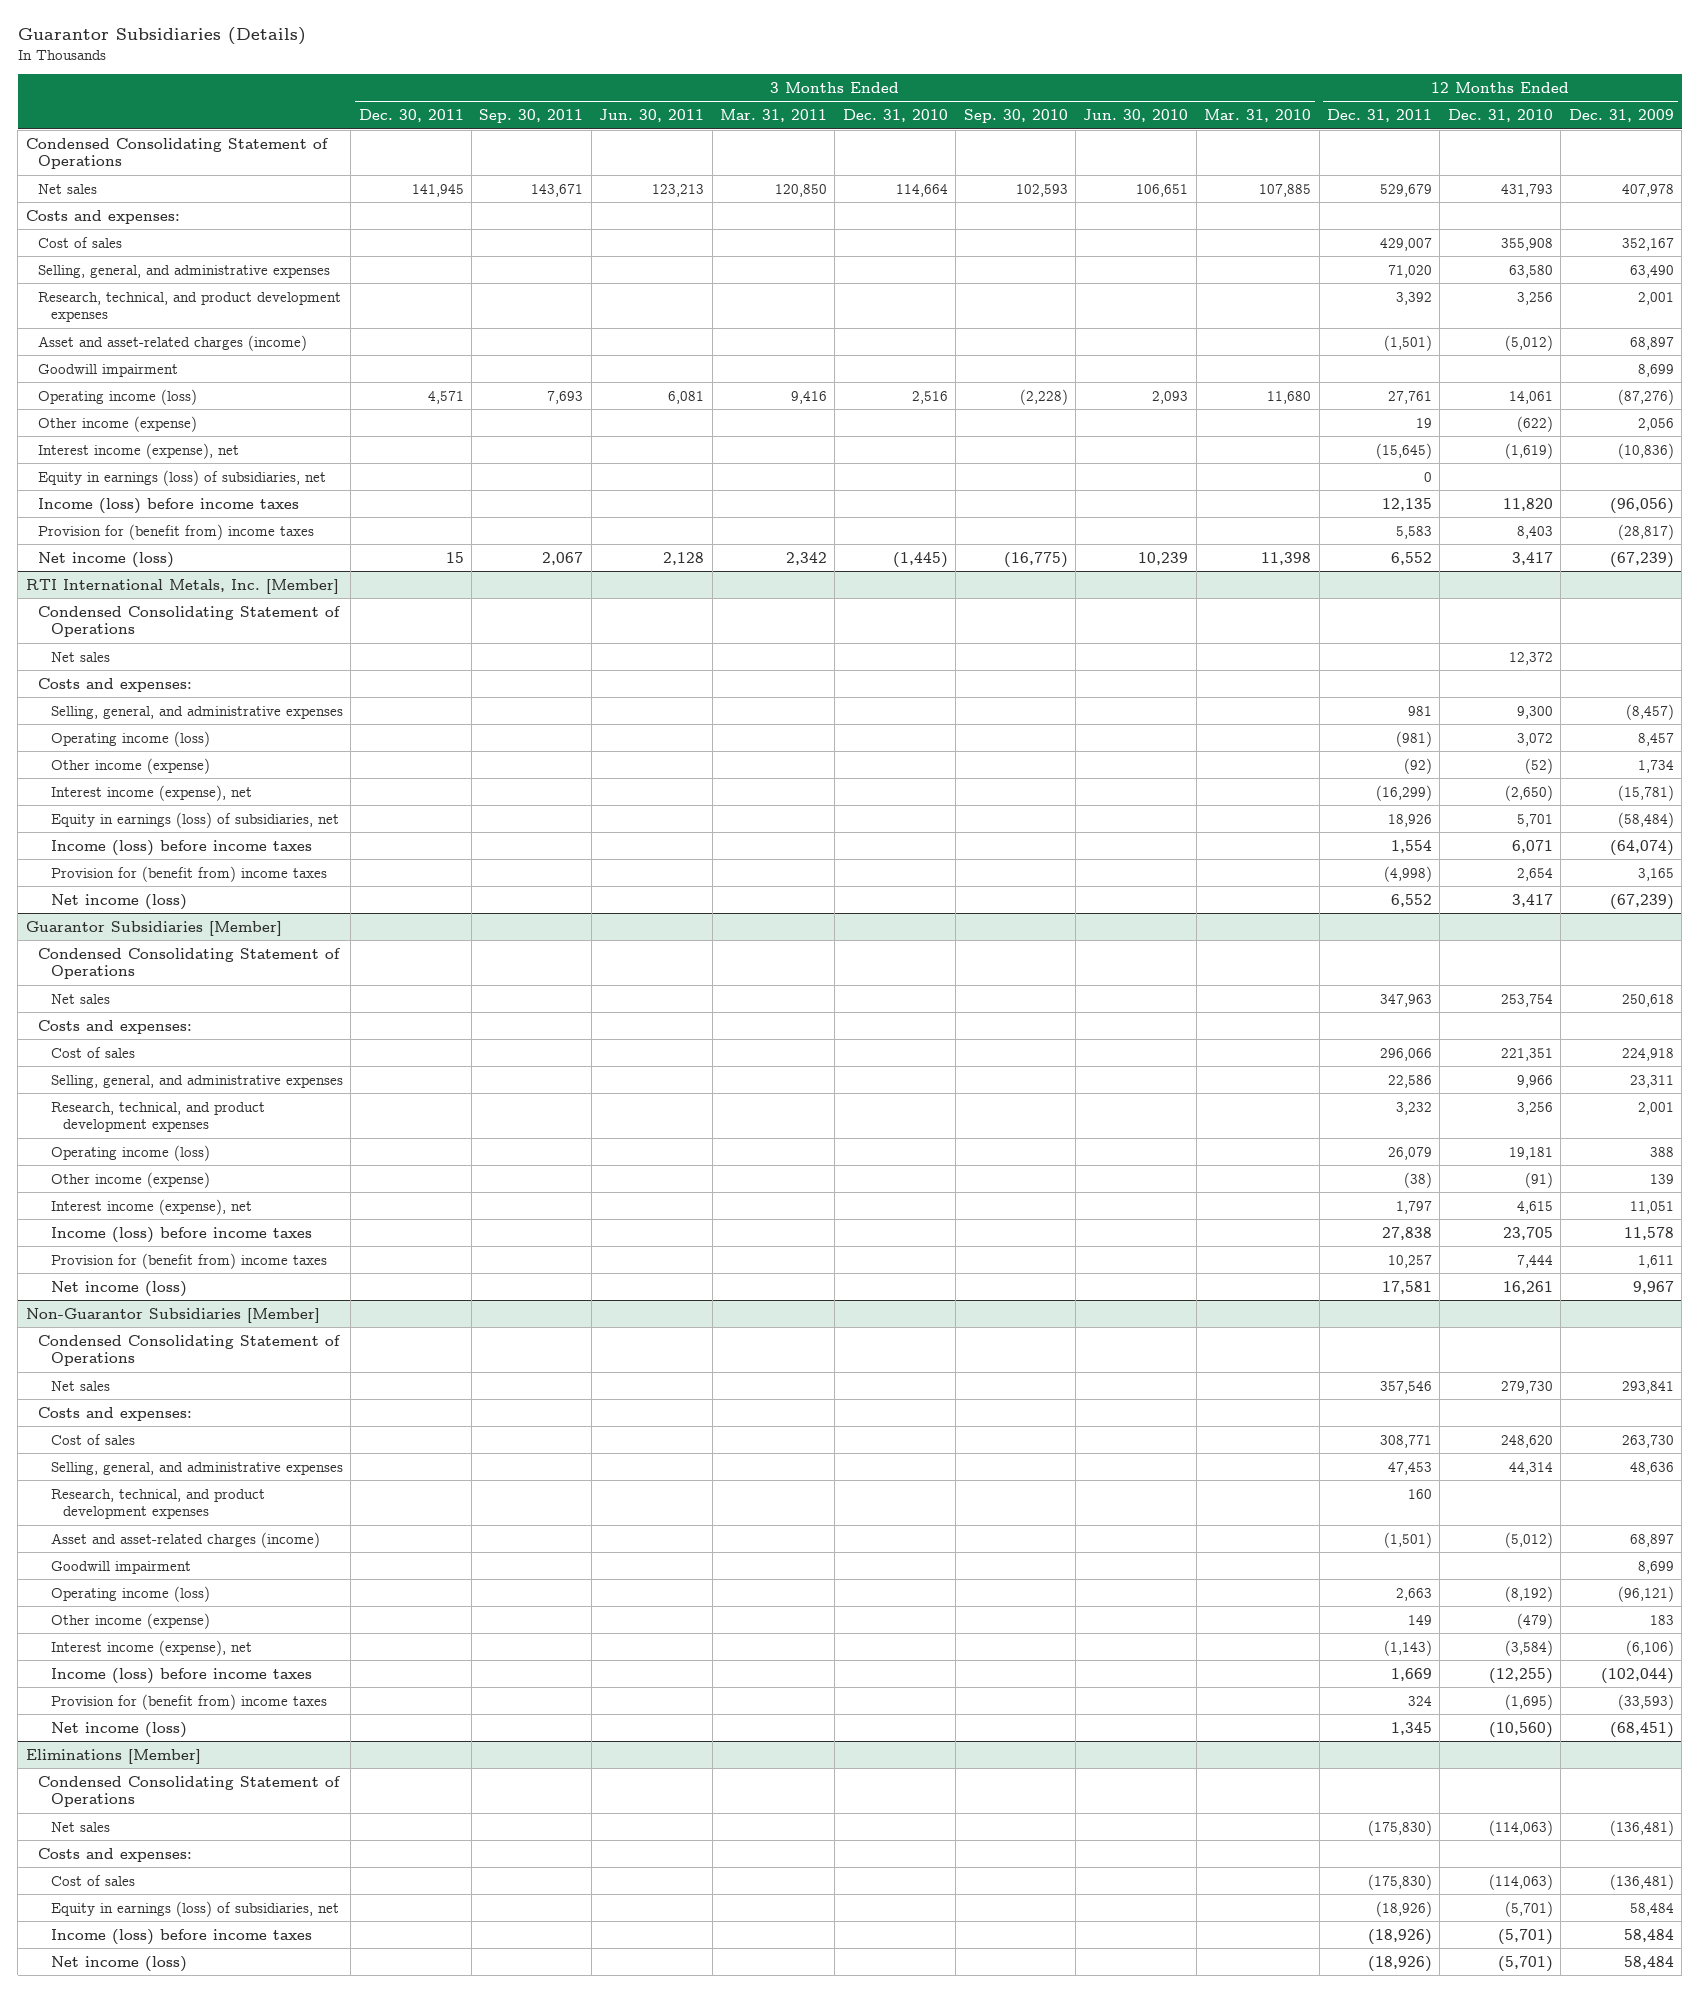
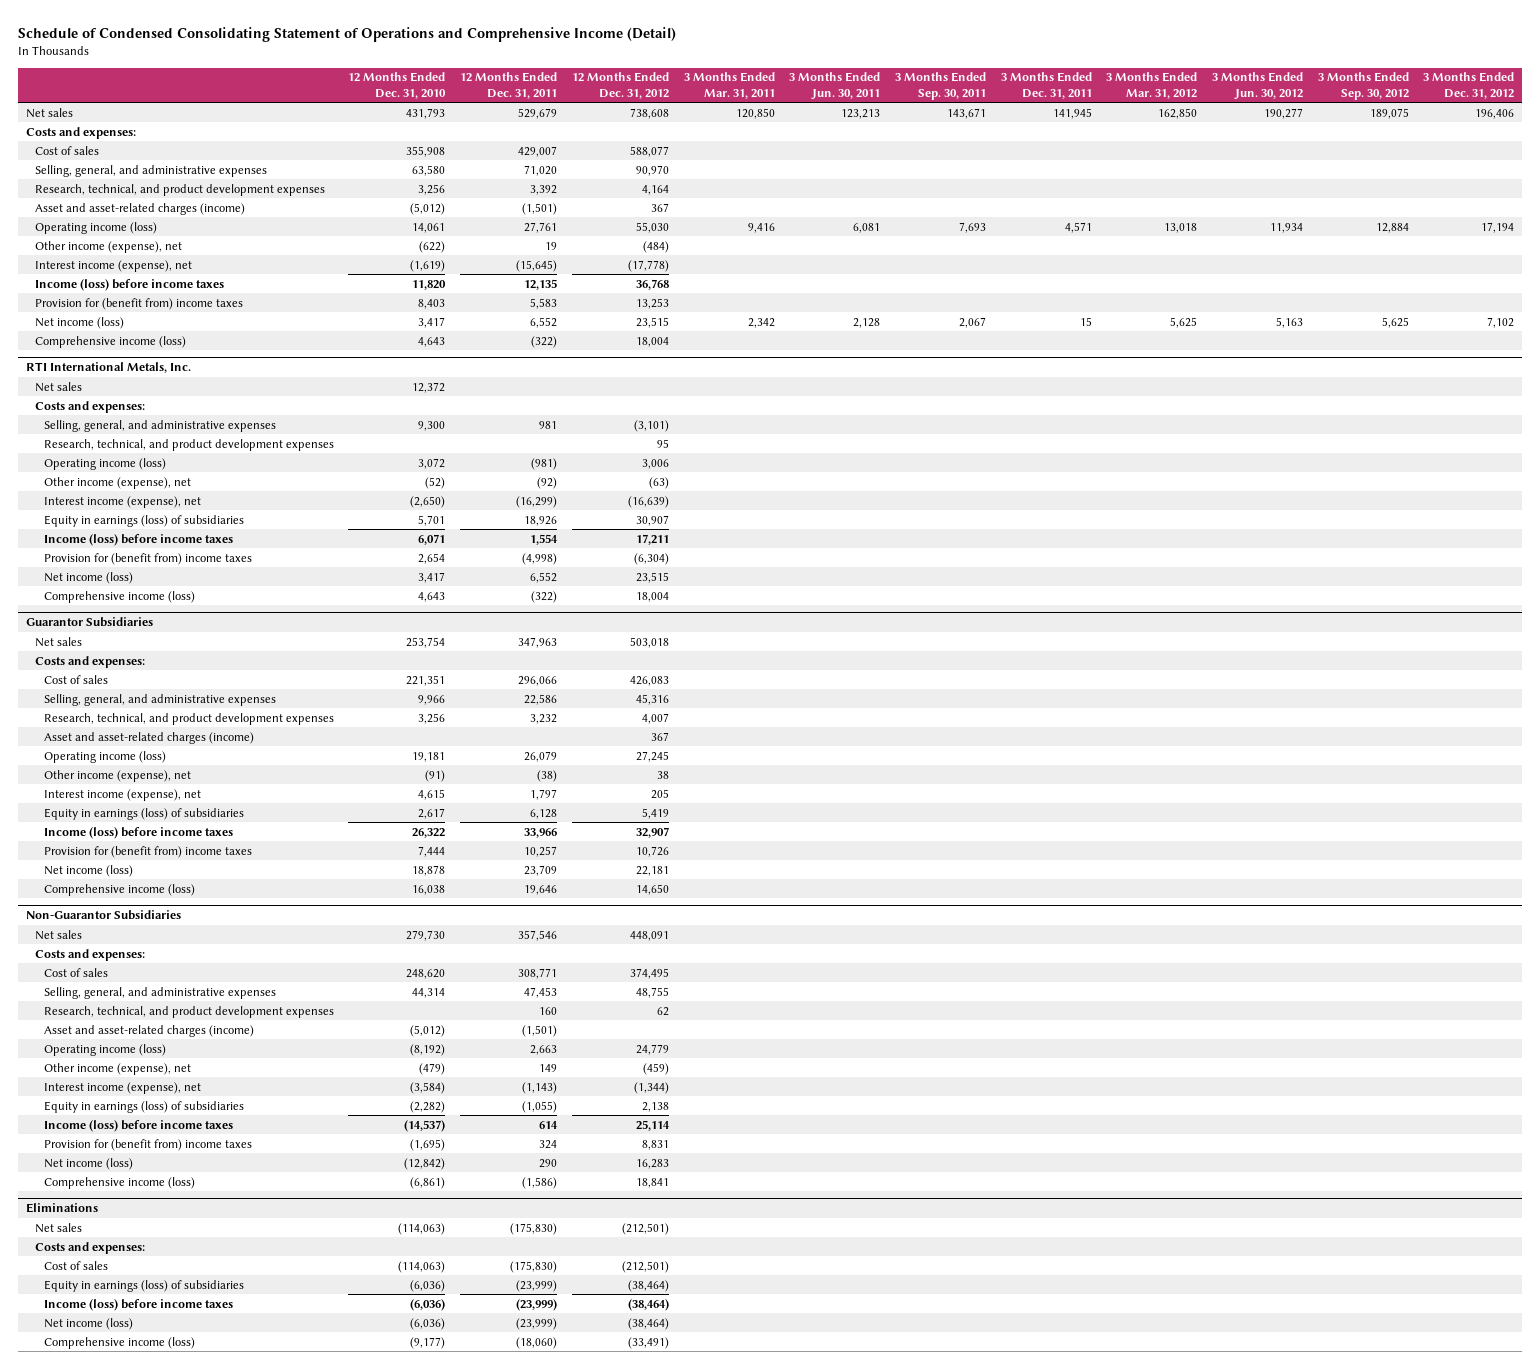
- Guarantor Subsidiaries (Details)
+ Schedule of Condensed Consolidating Statement of Operations and Comprehensive Income (Detail)
- | 3 Months Ended Dec. 30, 2011 | 3 Months Ended Sep. 30, 2011 | 3 Months Ended Jun. 30, 2011 | 3 Months Ended Mar. 31, 2011 | 3 Months Ended Dec. 31, 2010 | 3 Months Ended Sep. 30, 2010 | 3 Months Ended Jun. 30, 2010 | 3 Months Ended Mar. 31, 2010 | 12 Months Ended Dec. 31, 2011 | 12 Months Ended Dec. 31, 2010 | 12 Months Ended Dec. 31, 2009
+ | 12 Months Ended Dec. 31, 2010 | 12 Months Ended Dec. 31, 2011 | 12 Months Ended Dec. 31, 2012 | 3 Months Ended Mar. 31, 2011 | 3 Months Ended Jun. 30, 2011 | 3 Months Ended Sep. 30, 2011 | 3 Months Ended Dec. 31, 2011 | 3 Months Ended Mar. 31, 2012 | 3 Months Ended Jun. 30, 2012 | 3 Months Ended Sep. 30, 2012 | 3 Months Ended Dec. 31, 2012
- Condensed Consolidating Statement of Operations
- Goodwill impairment | | | | | | | | | | | 8,699
- Other income (expense) | | | | | | | | | 19 | (622) | 2,056
+ Other income (expense), net | (622) | 19 | (484) | | | | | | | |
- Equity in earnings (loss) of subsidiaries, net | | | | | | | | | 0 | |
- RTI International Metals, Inc. [Member]
- Condensed Consolidating Statement of Operations
+ Comprehensive income (loss) | 4,643 | (322) | 18,004 | | | | | | | |
+ RTI International Metals, Inc.
+ Research, technical, and product development expenses | | | 95 | | | | | | | |
- Other income (expense) | | | | | | | | | (92) | (52) | 1,734
+ Other income (expense), net | (52) | (92) | (63) | | | | | | | |
- Equity in earnings (loss) of subsidiaries, net | | | | | | | | | 18,926 | 5,701 | (58,484)
+ Equity in earnings (loss) of subsidiaries | 5,701 | 18,926 | 30,907 | | | | | | | |
- Guarantor Subsidiaries [Member]
- Condensed Consolidating Statement of Operations
+ Comprehensive income (loss) | 4,643 | (322) | 18,004 | | | | | | | |
+ Guarantor Subsidiaries
+ Asset and asset-related charges (income) | | | 367 | | | | | | | |
- Other income (expense) | | | | | | | | | (38) | (91) | 139
+ Other income (expense), net | (91) | (38) | 38 | | | | | | | |
- Income (loss) before income taxes | | | | | | | | | 27,838 | 23,705 | 11,578
+ Equity in earnings (loss) of subsidiaries | 2,617 | 6,128 | 5,419 | | | | | | | |
+ Income (loss) before income taxes | 26,322 | 33,966 | 32,907 | | | | | | | |
- Net income (loss) | | | | | | | | | 17,581 | 16,261 | 9,967
- Non-Guarantor Subsidiaries [Member]
- Condensed Consolidating Statement of Operations
+ Net income (loss) | 18,878 | 23,709 | 22,181 | | | | | | | |
+ Comprehensive income (loss) | 16,038 | 19,646 | 14,650 | | | | | | | |
+ Non-Guarantor Subsidiaries
- Goodwill impairment | | | | | | | | | | | 8,699
- Other income (expense) | | | | | | | | | 149 | (479) | 183
+ Other income (expense), net | (479) | 149 | (459) | | | | | | | |
- Income (loss) before income taxes | | | | | | | | | 1,669 | (12,255) | (102,044)
+ Equity in earnings (loss) of subsidiaries | (2,282) | (1,055) | 2,138 | | | | | | | |
+ Income (loss) before income taxes | (14,537) | 614 | 25,114 | | | | | | | |
- Net income (loss) | | | | | | | | | 1,345 | (10,560) | (68,451)
- Eliminations [Member]
- Condensed Consolidating Statement of Operations
+ Net income (loss) | (12,842) | 290 | 16,283 | | | | | | | |
+ Comprehensive income (loss) | (6,861) | (1,586) | 18,841 | | | | | | | |
+ Eliminations
- Equity in earnings (loss) of subsidiaries, net | | | | | | | | | (18,926) | (5,701) | 58,484
- Income (loss) before income taxes | | | | | | | | | (18,926) | (5,701) | 58,484
- Net income (loss) | | | | | | | | | (18,926) | (5,701) | 58,484
+ Equity in earnings (loss) of subsidiaries | (6,036) | (23,999) | (38,464) | | | | | | | |
+ Income (loss) before income taxes | (6,036) | (23,999) | (38,464) | | | | | | | |
+ Net income (loss) | (6,036) | (23,999) | (38,464) | | | | | | | |
+ Comprehensive income (loss) | (9,177) | (18,060) | (33,491) | | | | | | | |

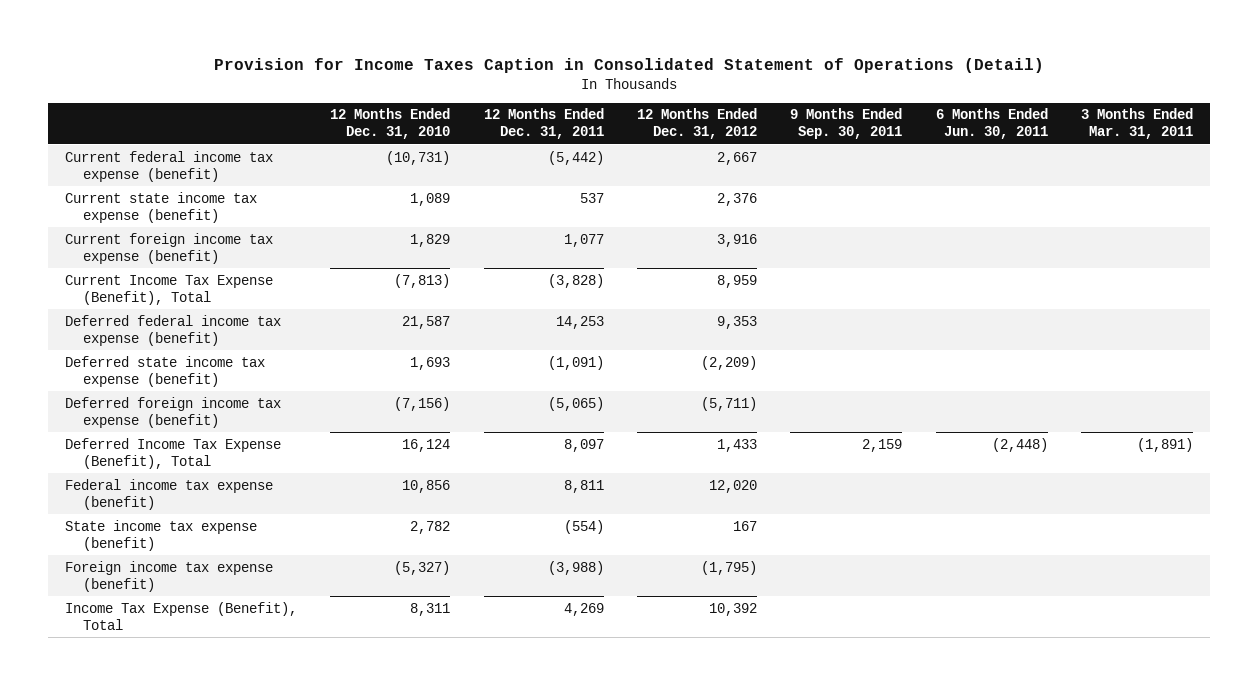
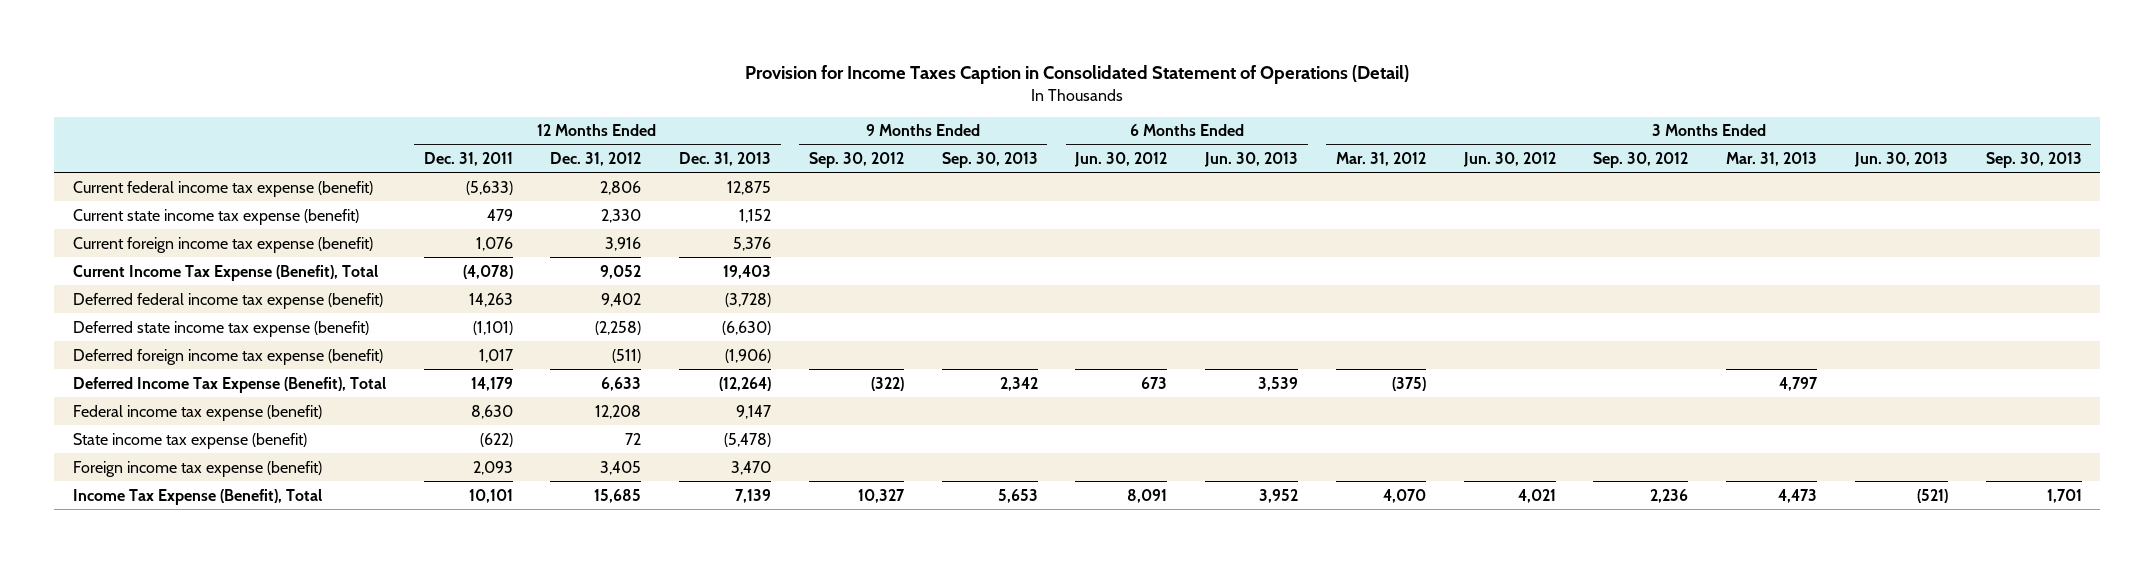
- | 12 Months Ended Dec. 31, 2010 | 12 Months Ended Dec. 31, 2011 | 12 Months Ended Dec. 31, 2012 | 9 Months Ended Sep. 30, 2011 | 6 Months Ended Jun. 30, 2011 | 3 Months Ended Mar. 31, 2011
+ | 12 Months Ended Dec. 31, 2011 | 12 Months Ended Dec. 31, 2012 | 12 Months Ended Dec. 31, 2013 | 9 Months Ended Sep. 30, 2012 | 9 Months Ended Sep. 30, 2013 | 6 Months Ended Jun. 30, 2012 | 6 Months Ended Jun. 30, 2013 | 3 Months Ended Mar. 31, 2012 | 3 Months Ended Jun. 30, 2012 | 3 Months Ended Sep. 30, 2012 | 3 Months Ended Mar. 31, 2013 | 3 Months Ended Jun. 30, 2013 | 3 Months Ended Sep. 30, 2013
- Current federal income tax expense (benefit) | (10,731) | (5,442) | 2,667 | | |
- Current state income tax expense (benefit) | 1,089 | 537 | 2,376 | | |
- Current foreign income tax expense (benefit) | 1,829 | 1,077 | 3,916 | | |
- Current Income Tax Expense (Benefit), Total | (7,813) | (3,828) | 8,959 | | |
- Deferred federal income tax expense (benefit) | 21,587 | 14,253 | 9,353 | | |
- Deferred state income tax expense (benefit) | 1,693 | (1,091) | (2,209) | | |
- Deferred foreign income tax expense (benefit) | (7,156) | (5,065) | (5,711) | | |
- Deferred Income Tax Expense (Benefit), Total | 16,124 | 8,097 | 1,433 | 2,159 | (2,448) | (1,891)
- Federal income tax expense (benefit) | 10,856 | 8,811 | 12,020 | | |
- State income tax expense (benefit) | 2,782 | (554) | 167 | | |
- Foreign income tax expense (benefit) | (5,327) | (3,988) | (1,795) | | |
- Income Tax Expense (Benefit), Total | 8,311 | 4,269 | 10,392 | | |
+ Current federal income tax expense (benefit) | (5,633) | 2,806 | 12,875 | | | | | | | | | |
+ Current state income tax expense (benefit) | 479 | 2,330 | 1,152 | | | | | | | | | |
+ Current foreign income tax expense (benefit) | 1,076 | 3,916 | 5,376 | | | | | | | | | |
+ Current Income Tax Expense (Benefit), Total | (4,078) | 9,052 | 19,403 | | | | | | | | | |
+ Deferred federal income tax expense (benefit) | 14,263 | 9,402 | (3,728) | | | | | | | | | |
+ Deferred state income tax expense (benefit) | (1,101) | (2,258) | (6,630) | | | | | | | | | |
+ Deferred foreign income tax expense (benefit) | 1,017 | (511) | (1,906) | | | | | | | | | |
+ Deferred Income Tax Expense (Benefit), Total | 14,179 | 6,633 | (12,264) | (322) | 2,342 | 673 | 3,539 | (375) | | | 4,797 | |
+ Federal income tax expense (benefit) | 8,630 | 12,208 | 9,147 | | | | | | | | | |
+ State income tax expense (benefit) | (622) | 72 | (5,478) | | | | | | | | | |
+ Foreign income tax expense (benefit) | 2,093 | 3,405 | 3,470 | | | | | | | | | |
+ Income Tax Expense (Benefit), Total | 10,101 | 15,685 | 7,139 | 10,327 | 5,653 | 8,091 | 3,952 | 4,070 | 4,021 | 2,236 | 4,473 | (521) | 1,701

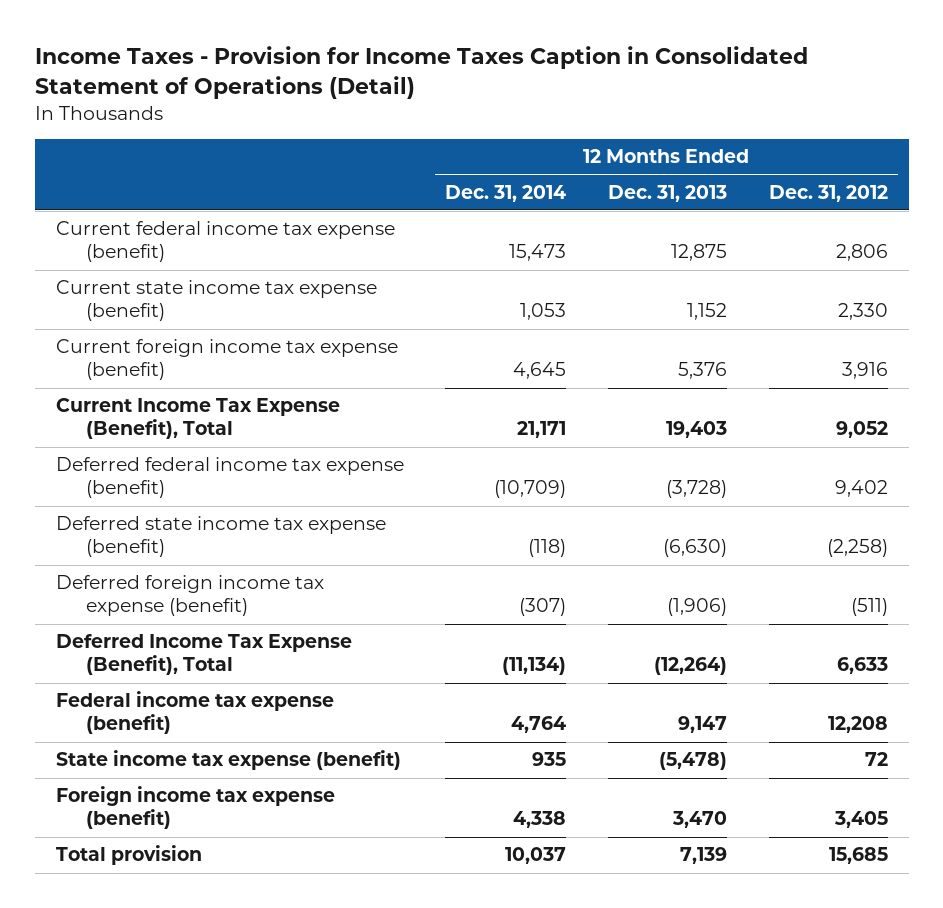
- Provision for Income Taxes Caption in Consolidated Statement of Operations (Detail)
+ Income Taxes - Provision for Income Taxes Caption in Consolidated Statement of Operations (Detail)
- | 12 Months Ended Dec. 31, 2011 | 12 Months Ended Dec. 31, 2012 | 12 Months Ended Dec. 31, 2013 | 9 Months Ended Sep. 30, 2012 | 9 Months Ended Sep. 30, 2013 | 6 Months Ended Jun. 30, 2012 | 6 Months Ended Jun. 30, 2013 | 3 Months Ended Mar. 31, 2012 | 3 Months Ended Jun. 30, 2012 | 3 Months Ended Sep. 30, 2012 | 3 Months Ended Mar. 31, 2013 | 3 Months Ended Jun. 30, 2013 | 3 Months Ended Sep. 30, 2013
+ | 12 Months Ended Dec. 31, 2014 | 12 Months Ended Dec. 31, 2013 | 12 Months Ended Dec. 31, 2012
- Income Tax Expense (Benefit), Total | 10,101 | 15,685 | 7,139 | 10,327 | 5,653 | 8,091 | 3,952 | 4,070 | 4,021 | 2,236 | 4,473 | (521) | 1,701
+ Total provision | 10,037 | 7,139 | 15,685

